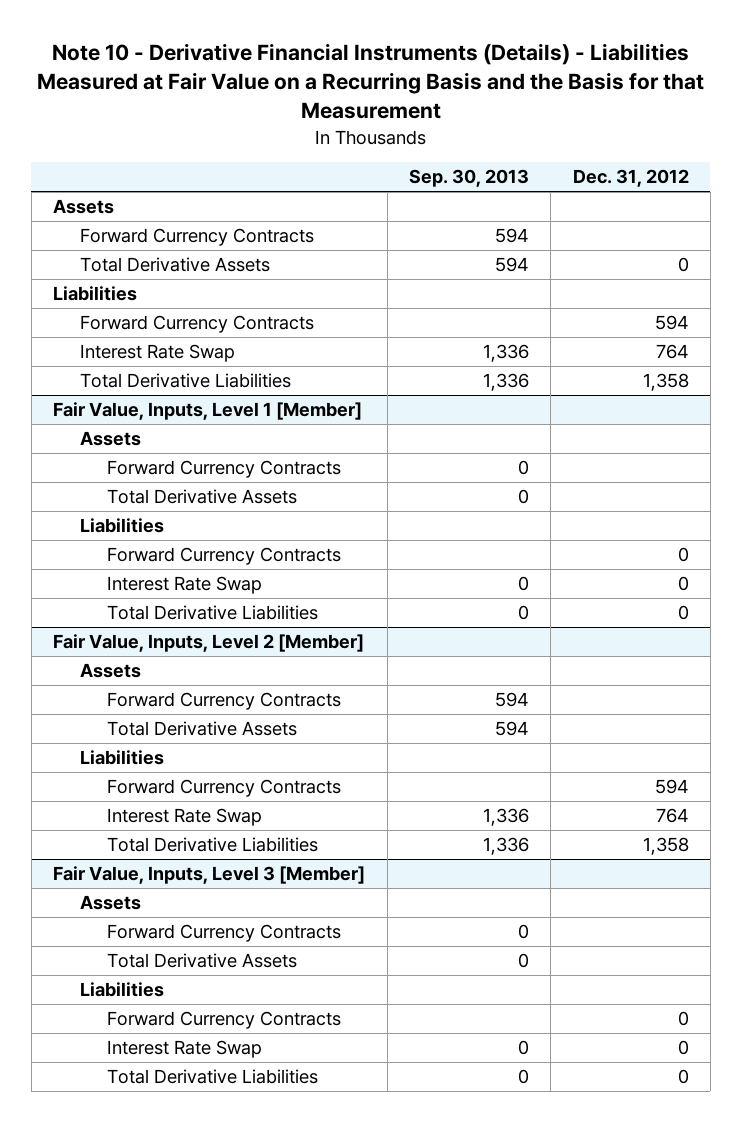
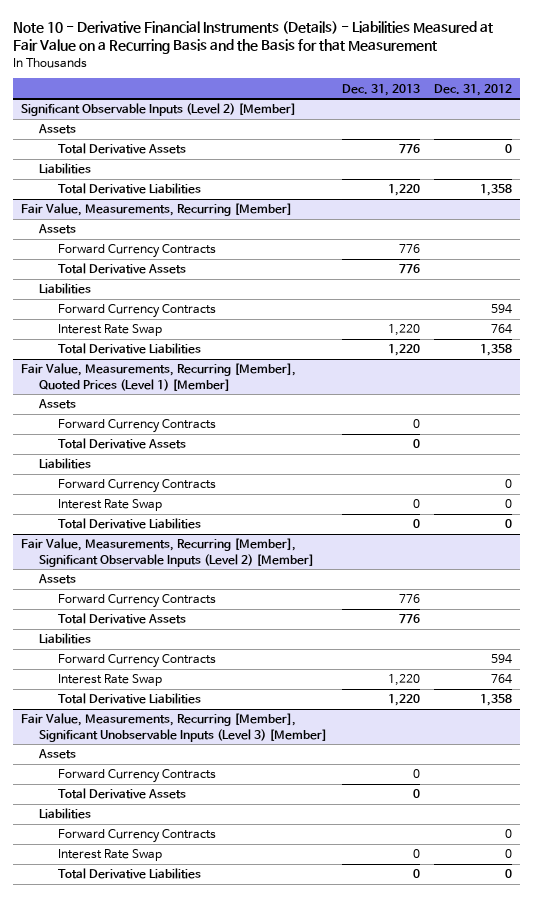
- | Sep. 30, 2013 | Dec. 31, 2012
+ | Dec. 31, 2013 | Dec. 31, 2012
+ Significant Observable Inputs (Level 2) [Member]
- Forward Currency Contracts | 594 |
+ Total Derivative Liabilities | 1,220 | 1,358
+ Fair Value, Measurements, Recurring [Member]
+ Assets
+ Forward Currency Contracts | 776 |
+ Total Derivative Assets | 776 |
+ Liabilities
- Fair Value, Inputs, Level 1 [Member]
+ Fair Value, Measurements, Recurring [Member], Quoted Prices (Level 1) [Member]
- Fair Value, Inputs, Level 2 [Member]
+ Fair Value, Measurements, Recurring [Member], Significant Observable Inputs (Level 2) [Member]
- Fair Value, Inputs, Level 3 [Member]
+ Fair Value, Measurements, Recurring [Member], Significant Unobservable Inputs (Level 3) [Member]

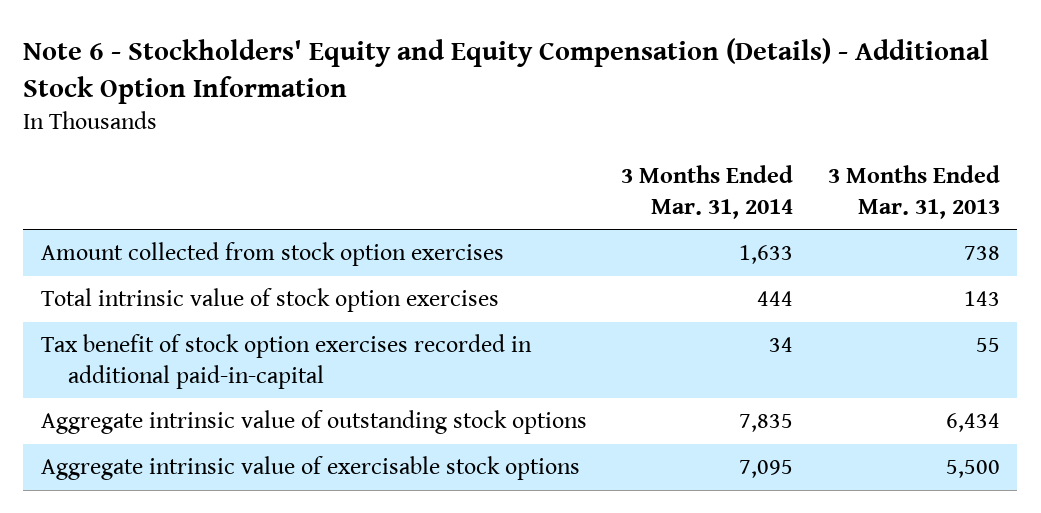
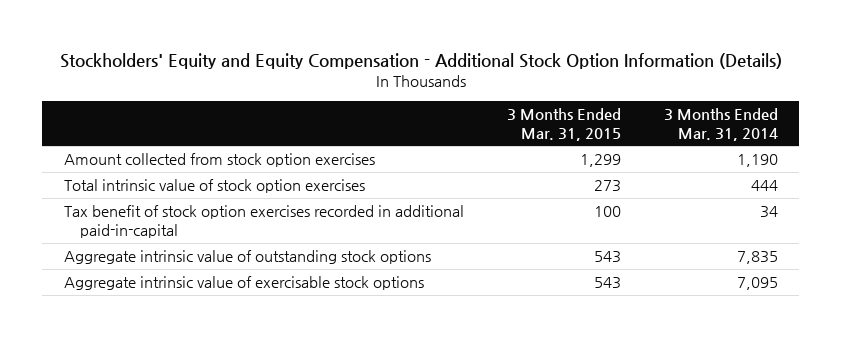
- Note 6 - Stockholders' Equity and Equity Compensation (Details) - Additional Stock Option Information
+ Stockholders' Equity and Equity Compensation - Additional Stock Option Information (Details)
- | 3 Months Ended Mar. 31, 2014 | 3 Months Ended Mar. 31, 2013
+ | 3 Months Ended Mar. 31, 2015 | 3 Months Ended Mar. 31, 2014
- Amount collected from stock option exercises | 1,633 | 738
+ Amount collected from stock option exercises | 1,299 | 1,190

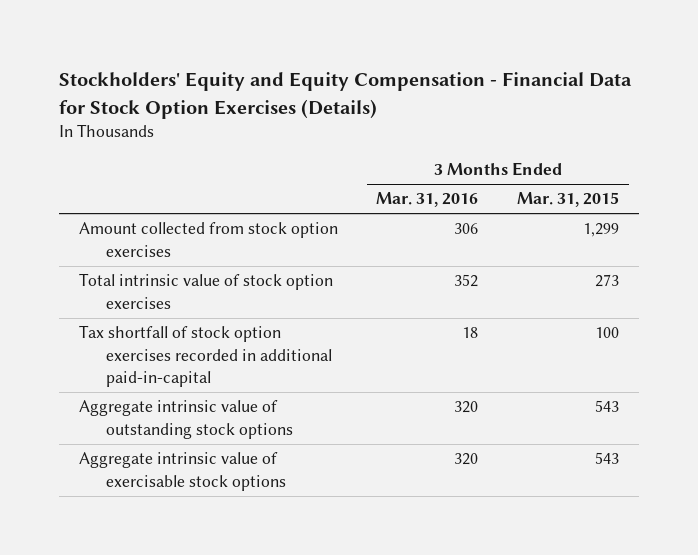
- Stockholders' Equity and Equity Compensation - Additional Stock Option Information (Details)
+ Stockholders' Equity and Equity Compensation - Financial Data for Stock Option Exercises (Details)
- | 3 Months Ended Mar. 31, 2015 | 3 Months Ended Mar. 31, 2014
+ | 3 Months Ended Mar. 31, 2016 | 3 Months Ended Mar. 31, 2015
- Tax benefit of stock option exercises recorded in additional paid-in-capital | 100 | 34
+ Tax shortfall of stock option exercises recorded in additional paid-in-capital | 18 | 100

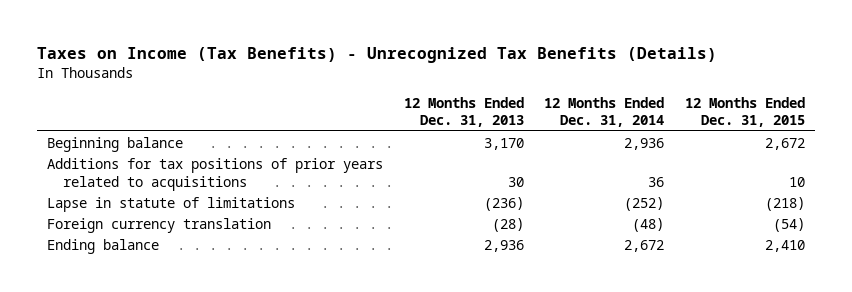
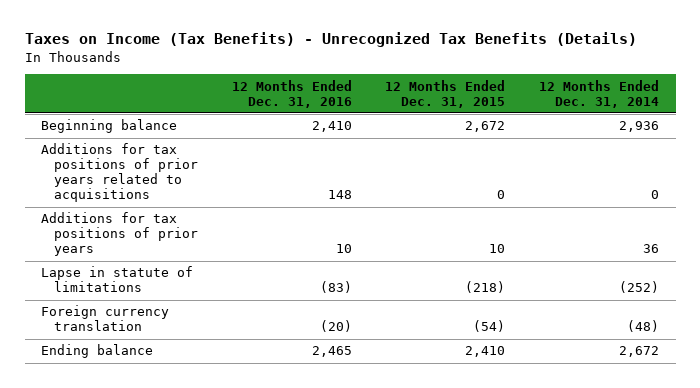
- | 12 Months Ended Dec. 31, 2013 | 12 Months Ended Dec. 31, 2014 | 12 Months Ended Dec. 31, 2015
+ | 12 Months Ended Dec. 31, 2016 | 12 Months Ended Dec. 31, 2015 | 12 Months Ended Dec. 31, 2014
- Additions for tax positions of prior years related to acquisitions | 30 | 36 | 10
+ Additions for tax positions of prior years related to acquisitions | 148 | 0 | 0
+ Additions for tax positions of prior years | 10 | 10 | 36

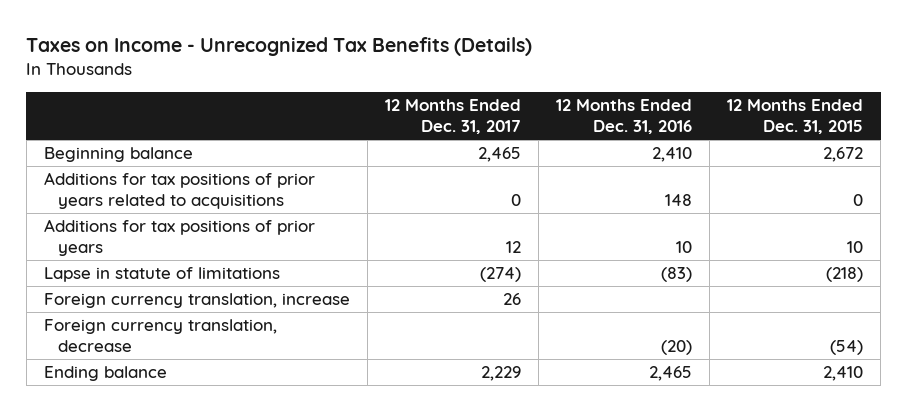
- Taxes on Income (Tax Benefits) - Unrecognized Tax Benefits (Details)
+ Taxes on Income - Unrecognized Tax Benefits (Details)
- | 12 Months Ended Dec. 31, 2016 | 12 Months Ended Dec. 31, 2015 | 12 Months Ended Dec. 31, 2014
+ | 12 Months Ended Dec. 31, 2017 | 12 Months Ended Dec. 31, 2016 | 12 Months Ended Dec. 31, 2015
- Foreign currency translation | (20) | (54) | (48)
+ Foreign currency translation, increase | 26 | |
+ Foreign currency translation, decrease | | (20) | (54)

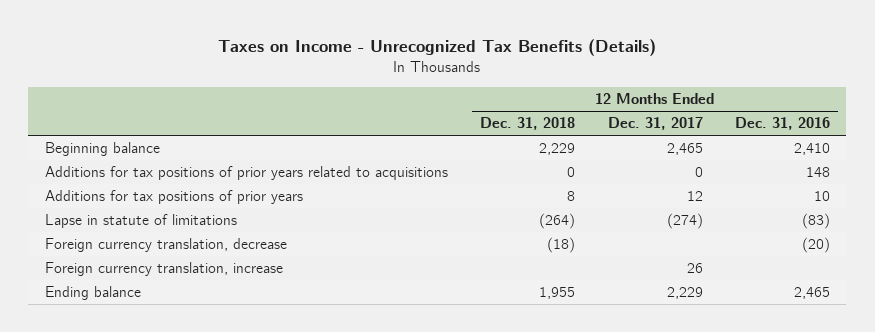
- | 12 Months Ended Dec. 31, 2017 | 12 Months Ended Dec. 31, 2016 | 12 Months Ended Dec. 31, 2015
+ | 12 Months Ended Dec. 31, 2018 | 12 Months Ended Dec. 31, 2017 | 12 Months Ended Dec. 31, 2016
moved down: Foreign currency translation, increase | | 26 |

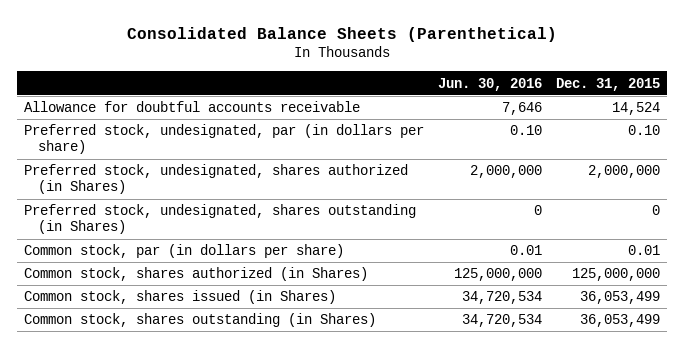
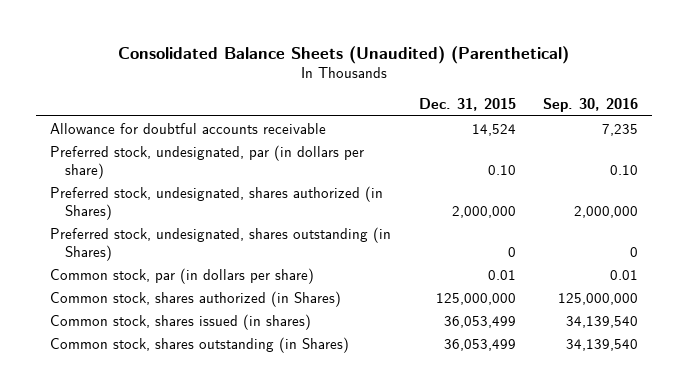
- Consolidated Balance Sheets (Parenthetical)
+ Consolidated Balance Sheets (Unaudited) (Parenthetical)
- | Jun. 30, 2016 | Dec. 31, 2015
+ | Dec. 31, 2015 | Sep. 30, 2016
- Common stock, shares issued (in Shares) | 34,720,534 | 36,053,499
+ Common stock, shares issued (in shares) | 36,053,499 | 34,139,540

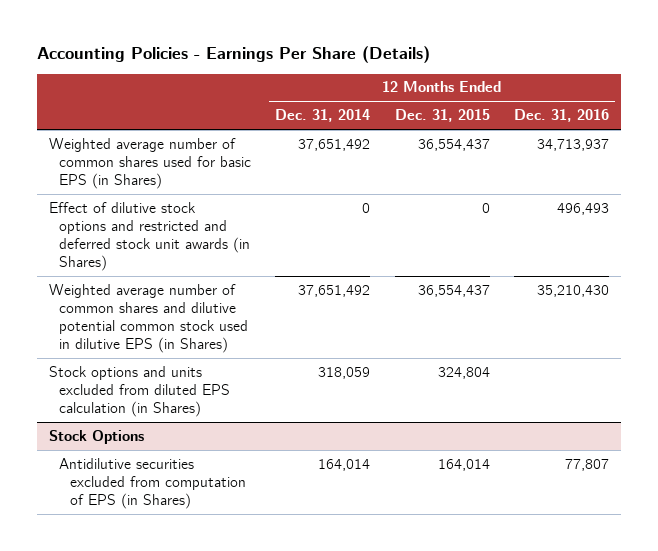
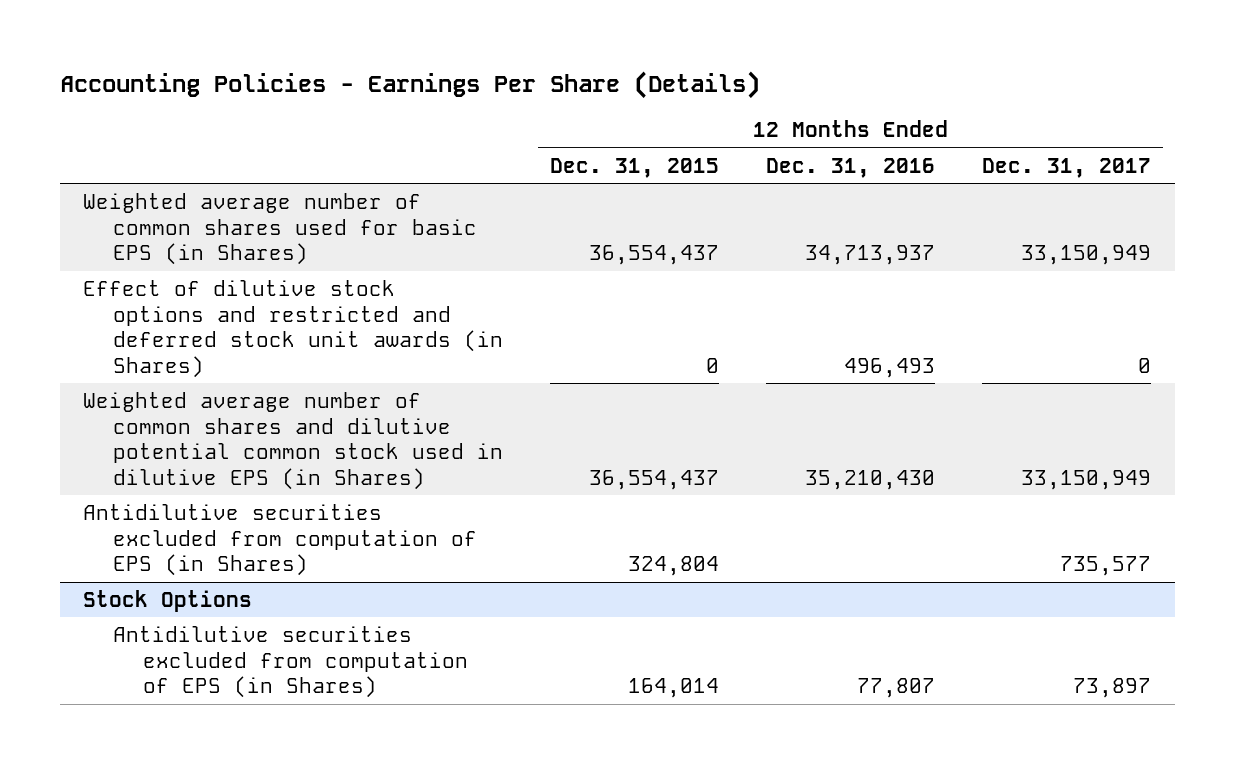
- | 12 Months Ended Dec. 31, 2014 | 12 Months Ended Dec. 31, 2015 | 12 Months Ended Dec. 31, 2016
+ | 12 Months Ended Dec. 31, 2015 | 12 Months Ended Dec. 31, 2016 | 12 Months Ended Dec. 31, 2017
- Stock options and units excluded from diluted EPS calculation (in Shares) | 318,059 | 324,804 |
+ Antidilutive securities excluded from computation of EPS (in Shares) | 324,804 | | 735,577

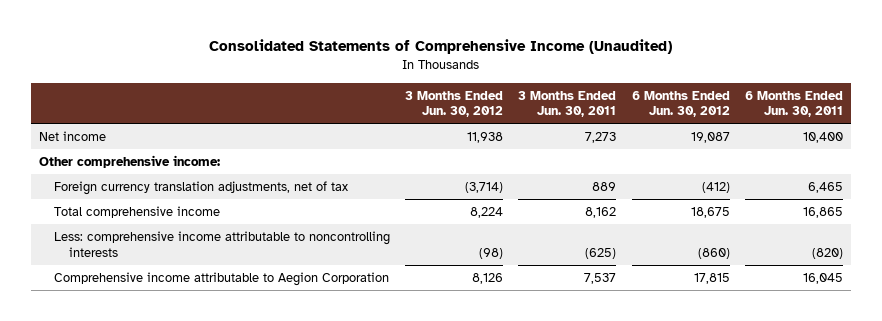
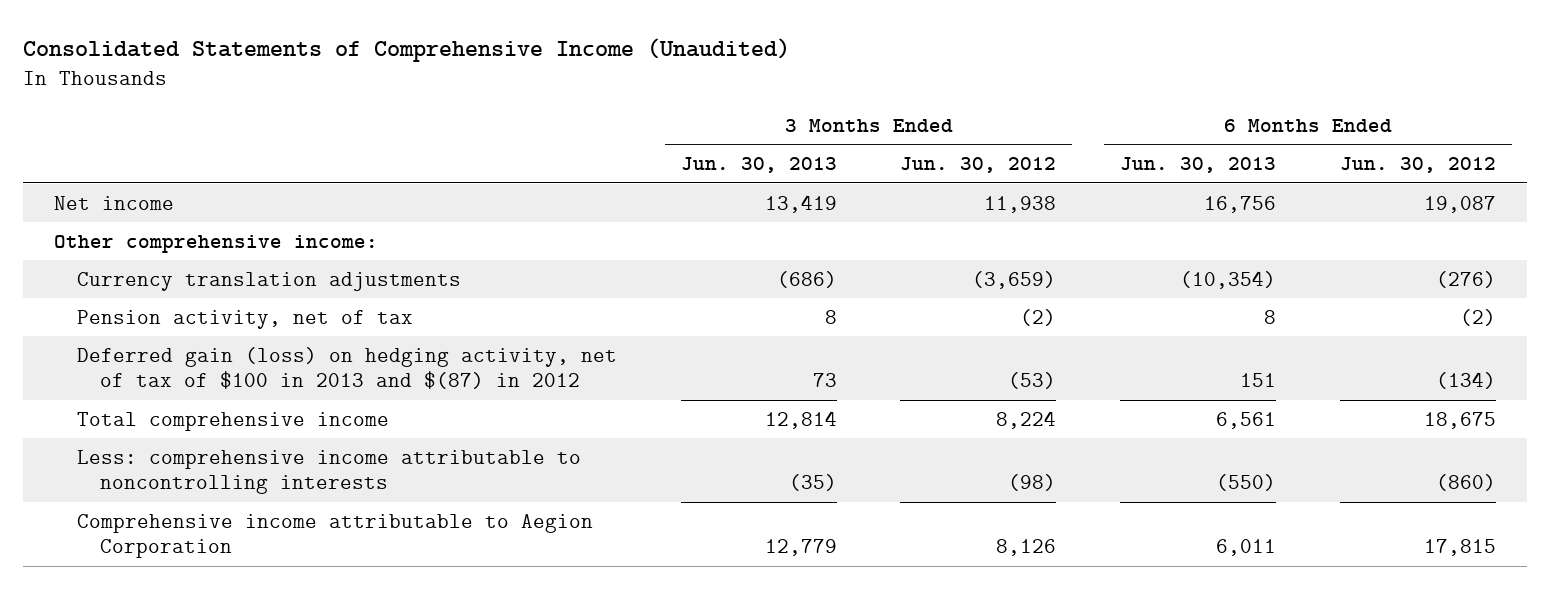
- | 3 Months Ended Jun. 30, 2012 | 3 Months Ended Jun. 30, 2011 | 6 Months Ended Jun. 30, 2012 | 6 Months Ended Jun. 30, 2011
+ | 3 Months Ended Jun. 30, 2013 | 3 Months Ended Jun. 30, 2012 | 6 Months Ended Jun. 30, 2013 | 6 Months Ended Jun. 30, 2012
- Foreign currency translation adjustments, net of tax | (3,714) | 889 | (412) | 6,465
+ Currency translation adjustments | (686) | (3,659) | (10,354) | (276)
+ Pension activity, net of tax | 8 | (2) | 8 | (2)
+ Deferred gain (loss) on hedging activity, net of tax of $100 in 2013 and $(87) in 2012 | 73 | (53) | 151 | (134)

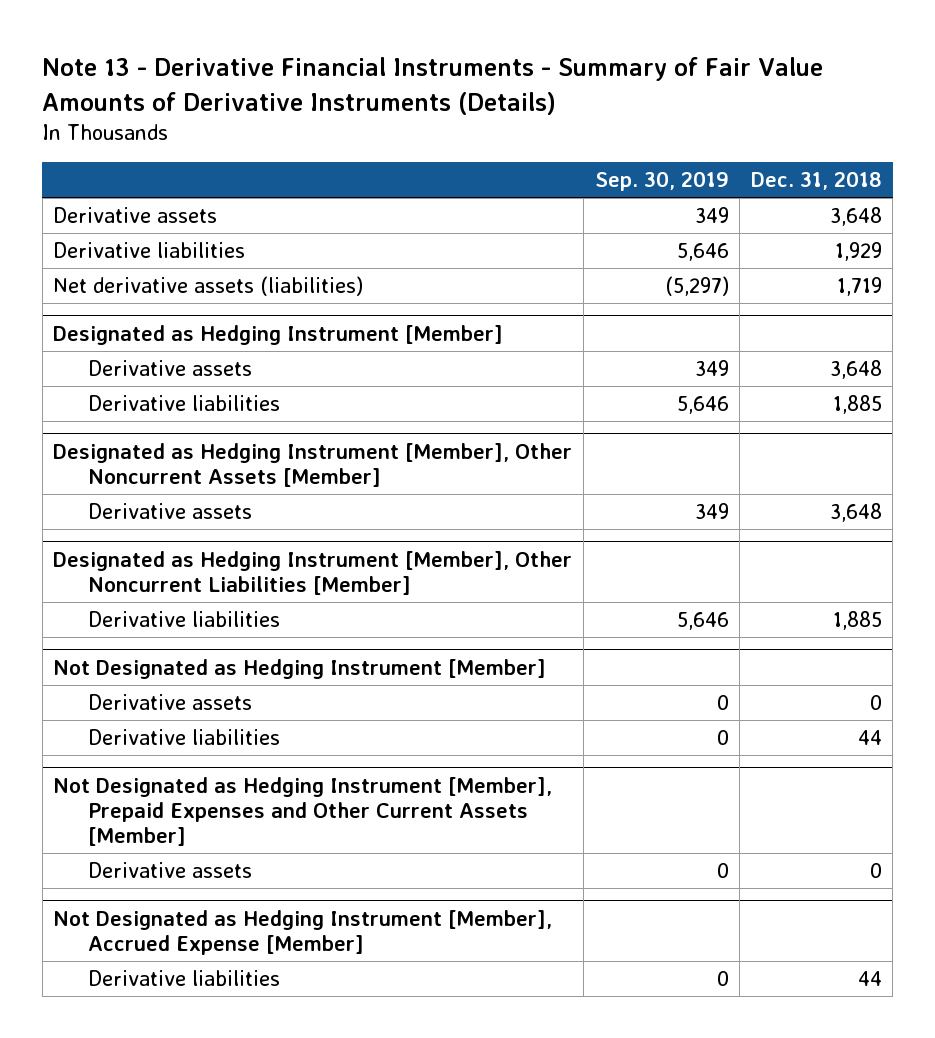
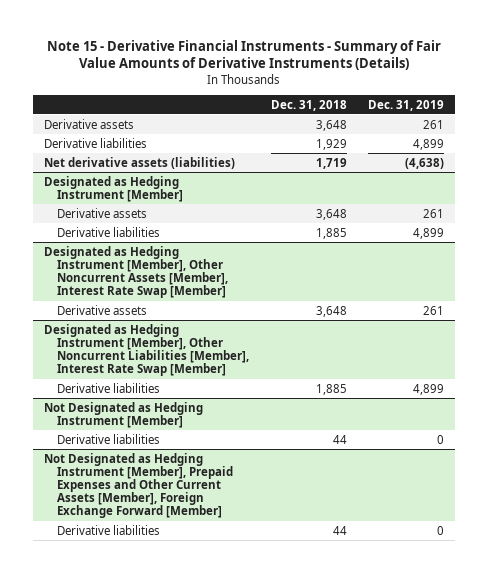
- Note 13 - Derivative Financial Instruments - Summary of Fair Value Amounts of Derivative Instruments (Details)
+ Note 15 - Derivative Financial Instruments - Summary of Fair Value Amounts of Derivative Instruments (Details)
- | Sep. 30, 2019 | Dec. 31, 2018
+ | Dec. 31, 2018 | Dec. 31, 2019
- Designated as Hedging Instrument [Member], Other Noncurrent Assets [Member]
+ Designated as Hedging Instrument [Member], Other Noncurrent Assets [Member], Interest Rate Swap [Member]
- Designated as Hedging Instrument [Member], Other Noncurrent Liabilities [Member]
+ Designated as Hedging Instrument [Member], Other Noncurrent Liabilities [Member], Interest Rate Swap [Member]
@ Not Designated as Hedging Instrument [Member]
- Derivative assets | 0 | 0
- Not Designated as Hedging Instrument [Member], Prepaid Expenses and Other Current Assets [Member]
- Derivative assets | 0 | 0
- Not Designated as Hedging Instrument [Member], Accrued Expense [Member]
+ Not Designated as Hedging Instrument [Member], Prepaid Expenses and Other Current Assets [Member], Foreign Exchange Forward [Member]

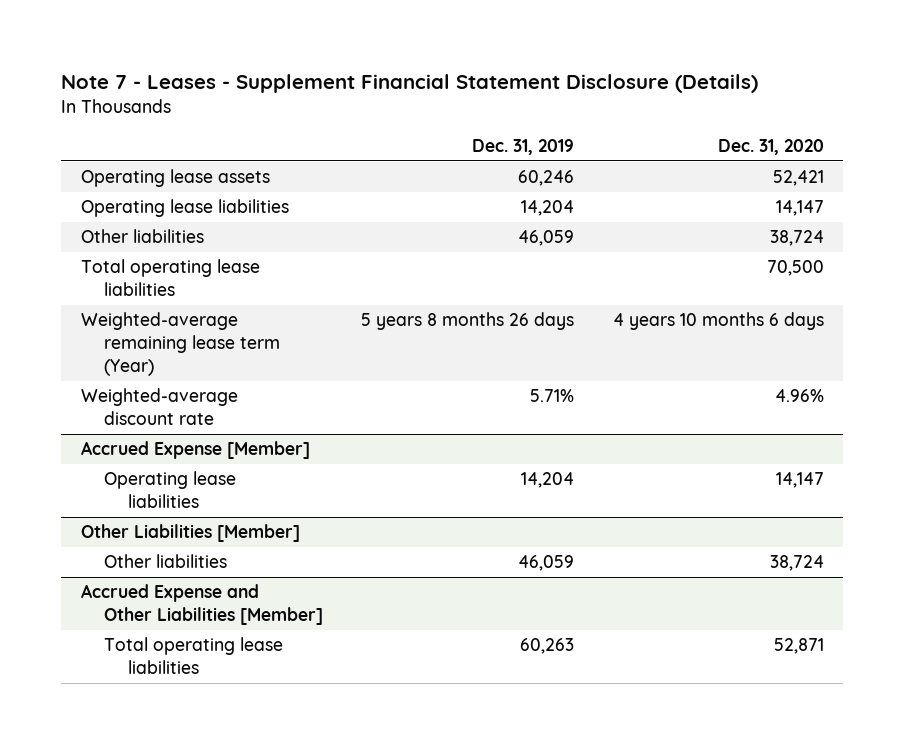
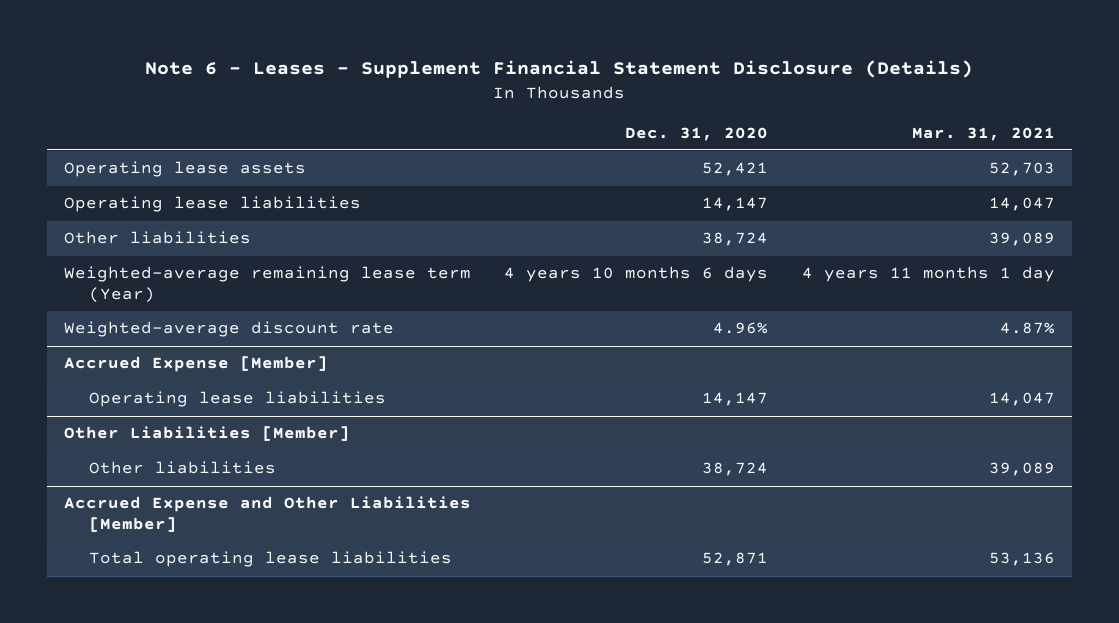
- Note 7 - Leases - Supplement Financial Statement Disclosure (Details)
+ Note 6 - Leases - Supplement Financial Statement Disclosure (Details)
- | Dec. 31, 2019 | Dec. 31, 2020
+ | Dec. 31, 2020 | Mar. 31, 2021
- Total operating lease liabilities | | 70,500

